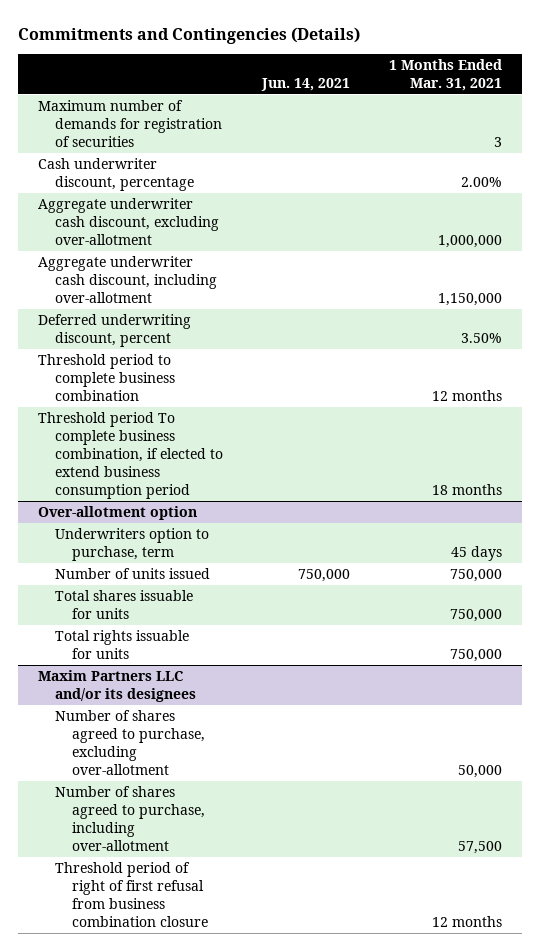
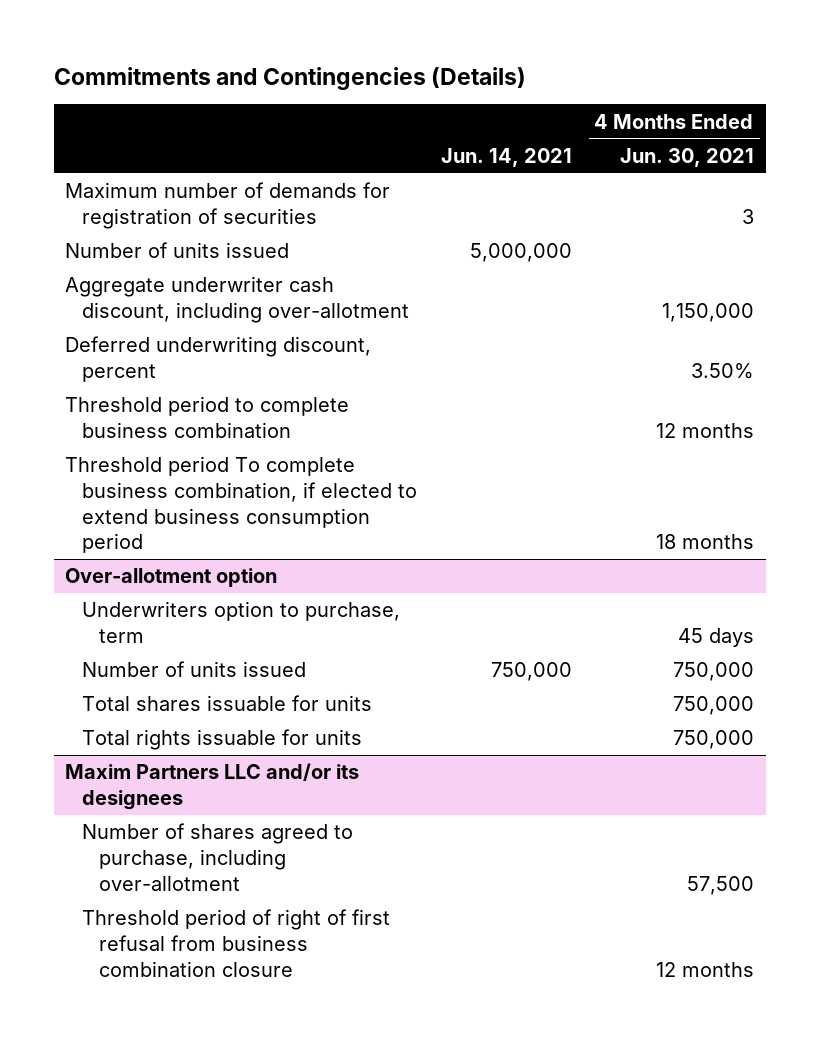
- | Jun. 14, 2021 | 1 Months Ended Mar. 31, 2021
+ | Jun. 14, 2021 | 4 Months Ended Jun. 30, 2021
- Cash underwriter discount, percentage | | 2.00%
- Aggregate underwriter cash discount, excluding over-allotment | | 1,000,000
+ Number of units issued | 5,000,000 |
@ Maxim Partners LLC and/or its designees
- Number of shares agreed to purchase, excluding over-allotment | | 50,000

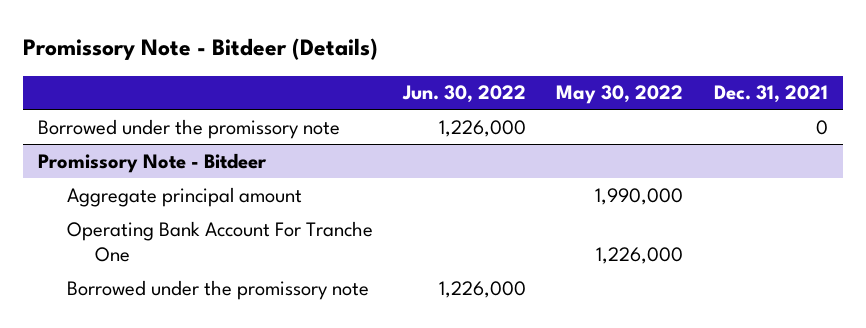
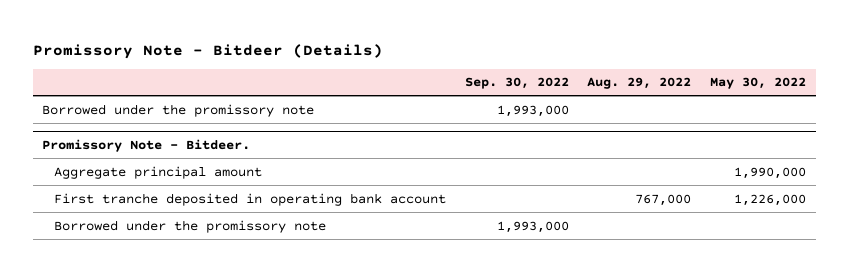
- | Jun. 30, 2022 | May 30, 2022 | Dec. 31, 2021
+ | Sep. 30, 2022 | Aug. 29, 2022 | May 30, 2022
- Promissory Note - Bitdeer
+ Promissory Note - Bitdeer.
- Operating Bank Account For Tranche One | | 1,226,000 |
+ First tranche deposited in operating bank account | | 767,000 | 1,226,000

